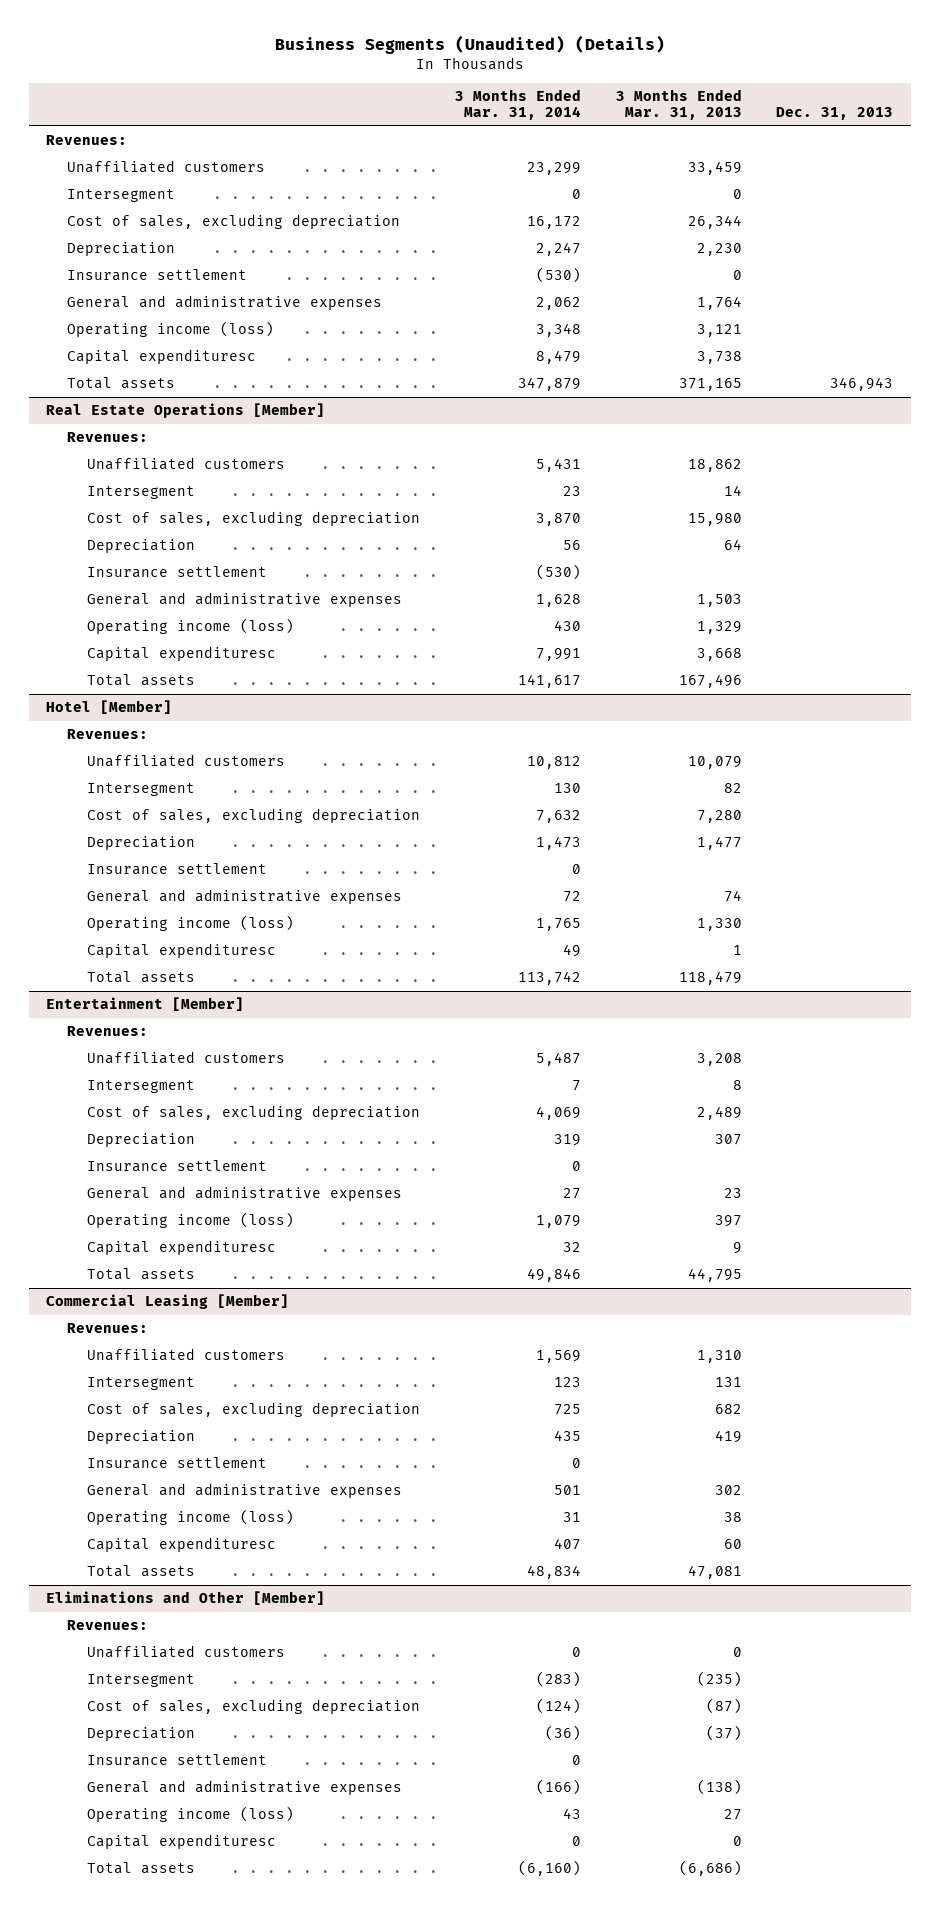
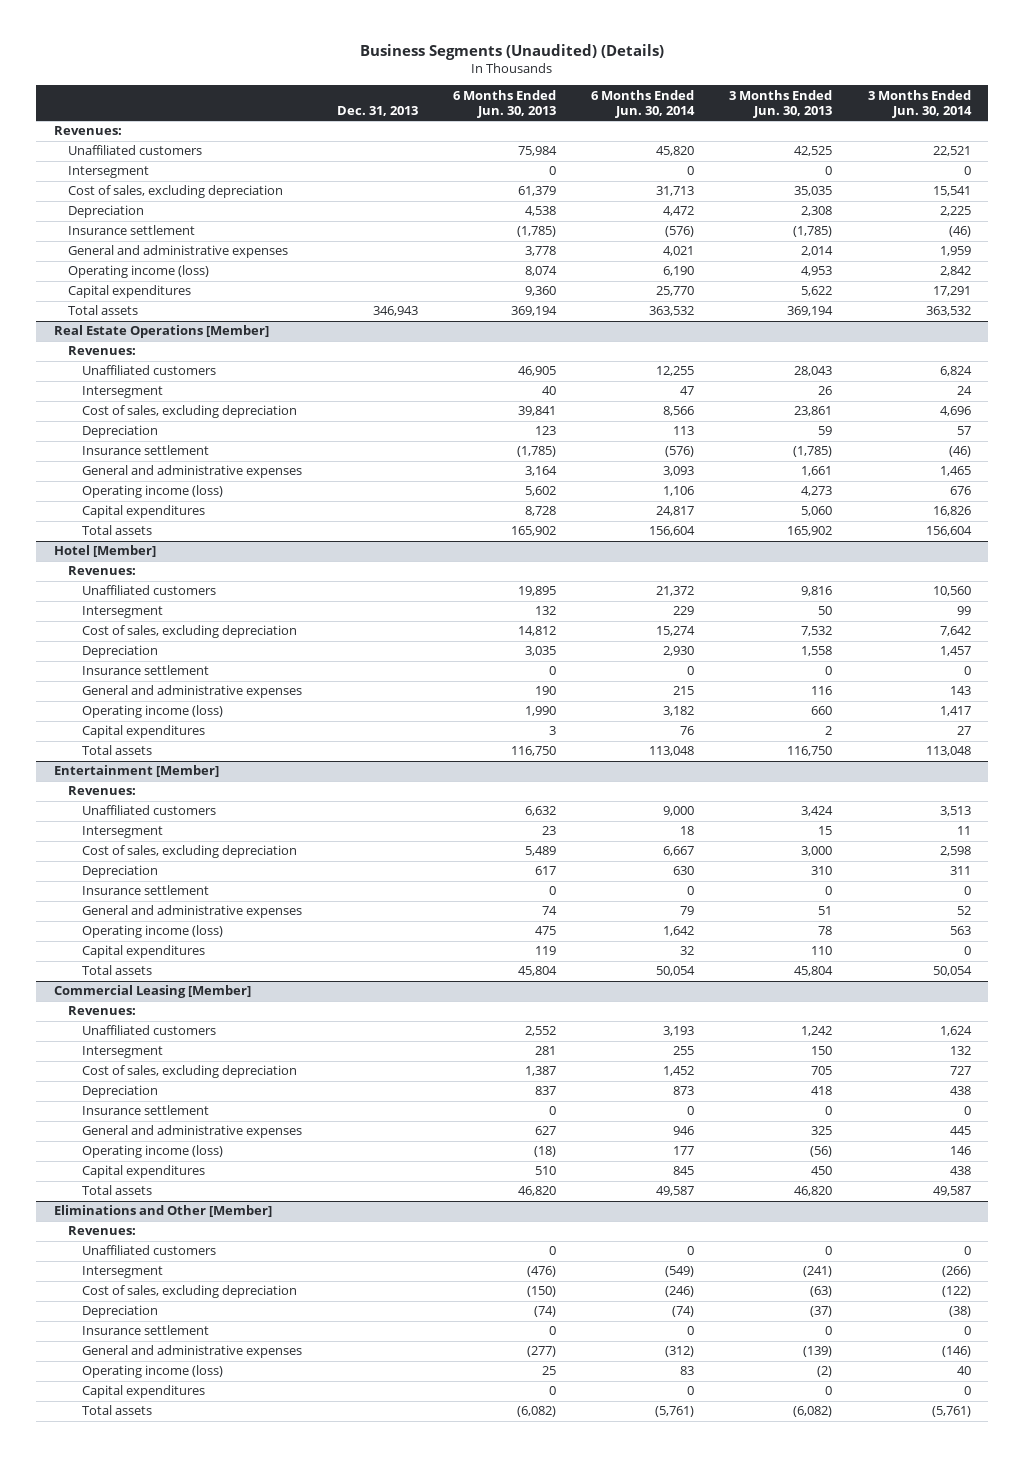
- | 3 Months Ended Mar. 31, 2014 | 3 Months Ended Mar. 31, 2013 | Dec. 31, 2013
+ | Dec. 31, 2013 | 6 Months Ended Jun. 30, 2013 | 6 Months Ended Jun. 30, 2014 | 3 Months Ended Jun. 30, 2013 | 3 Months Ended Jun. 30, 2014
- Capital expendituresc | 8,479 | 3,738 |
+ Capital expenditures | | 9,360 | 25,770 | 5,622 | 17,291
@ Real Estate Operations [Member]
- Capital expendituresc | 7,991 | 3,668 |
+ Capital expenditures | | 8,728 | 24,817 | 5,060 | 16,826
@ Hotel [Member]
- Capital expendituresc | 49 | 1 |
+ Capital expenditures | | 3 | 76 | 2 | 27
@ Entertainment [Member]
- Capital expendituresc | 32 | 9 |
+ Capital expenditures | | 119 | 32 | 110 | 0
@ Commercial Leasing [Member]
- Capital expendituresc | 407 | 60 |
+ Capital expenditures | | 510 | 845 | 450 | 438
@ Eliminations and Other [Member]
- Capital expendituresc | 0 | 0 |
+ Capital expenditures | | 0 | 0 | 0 | 0

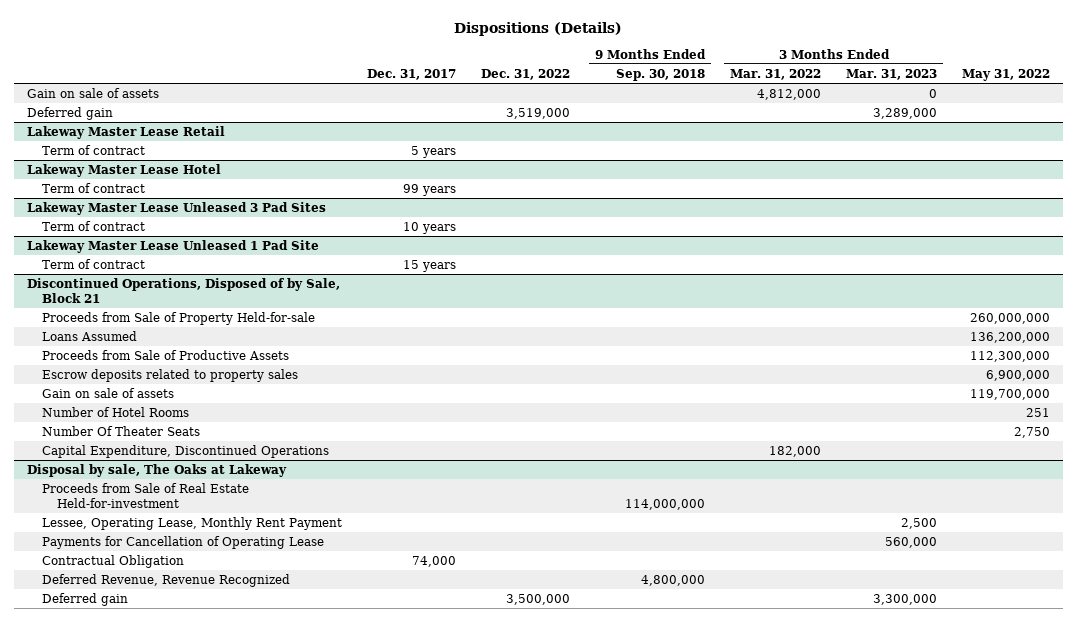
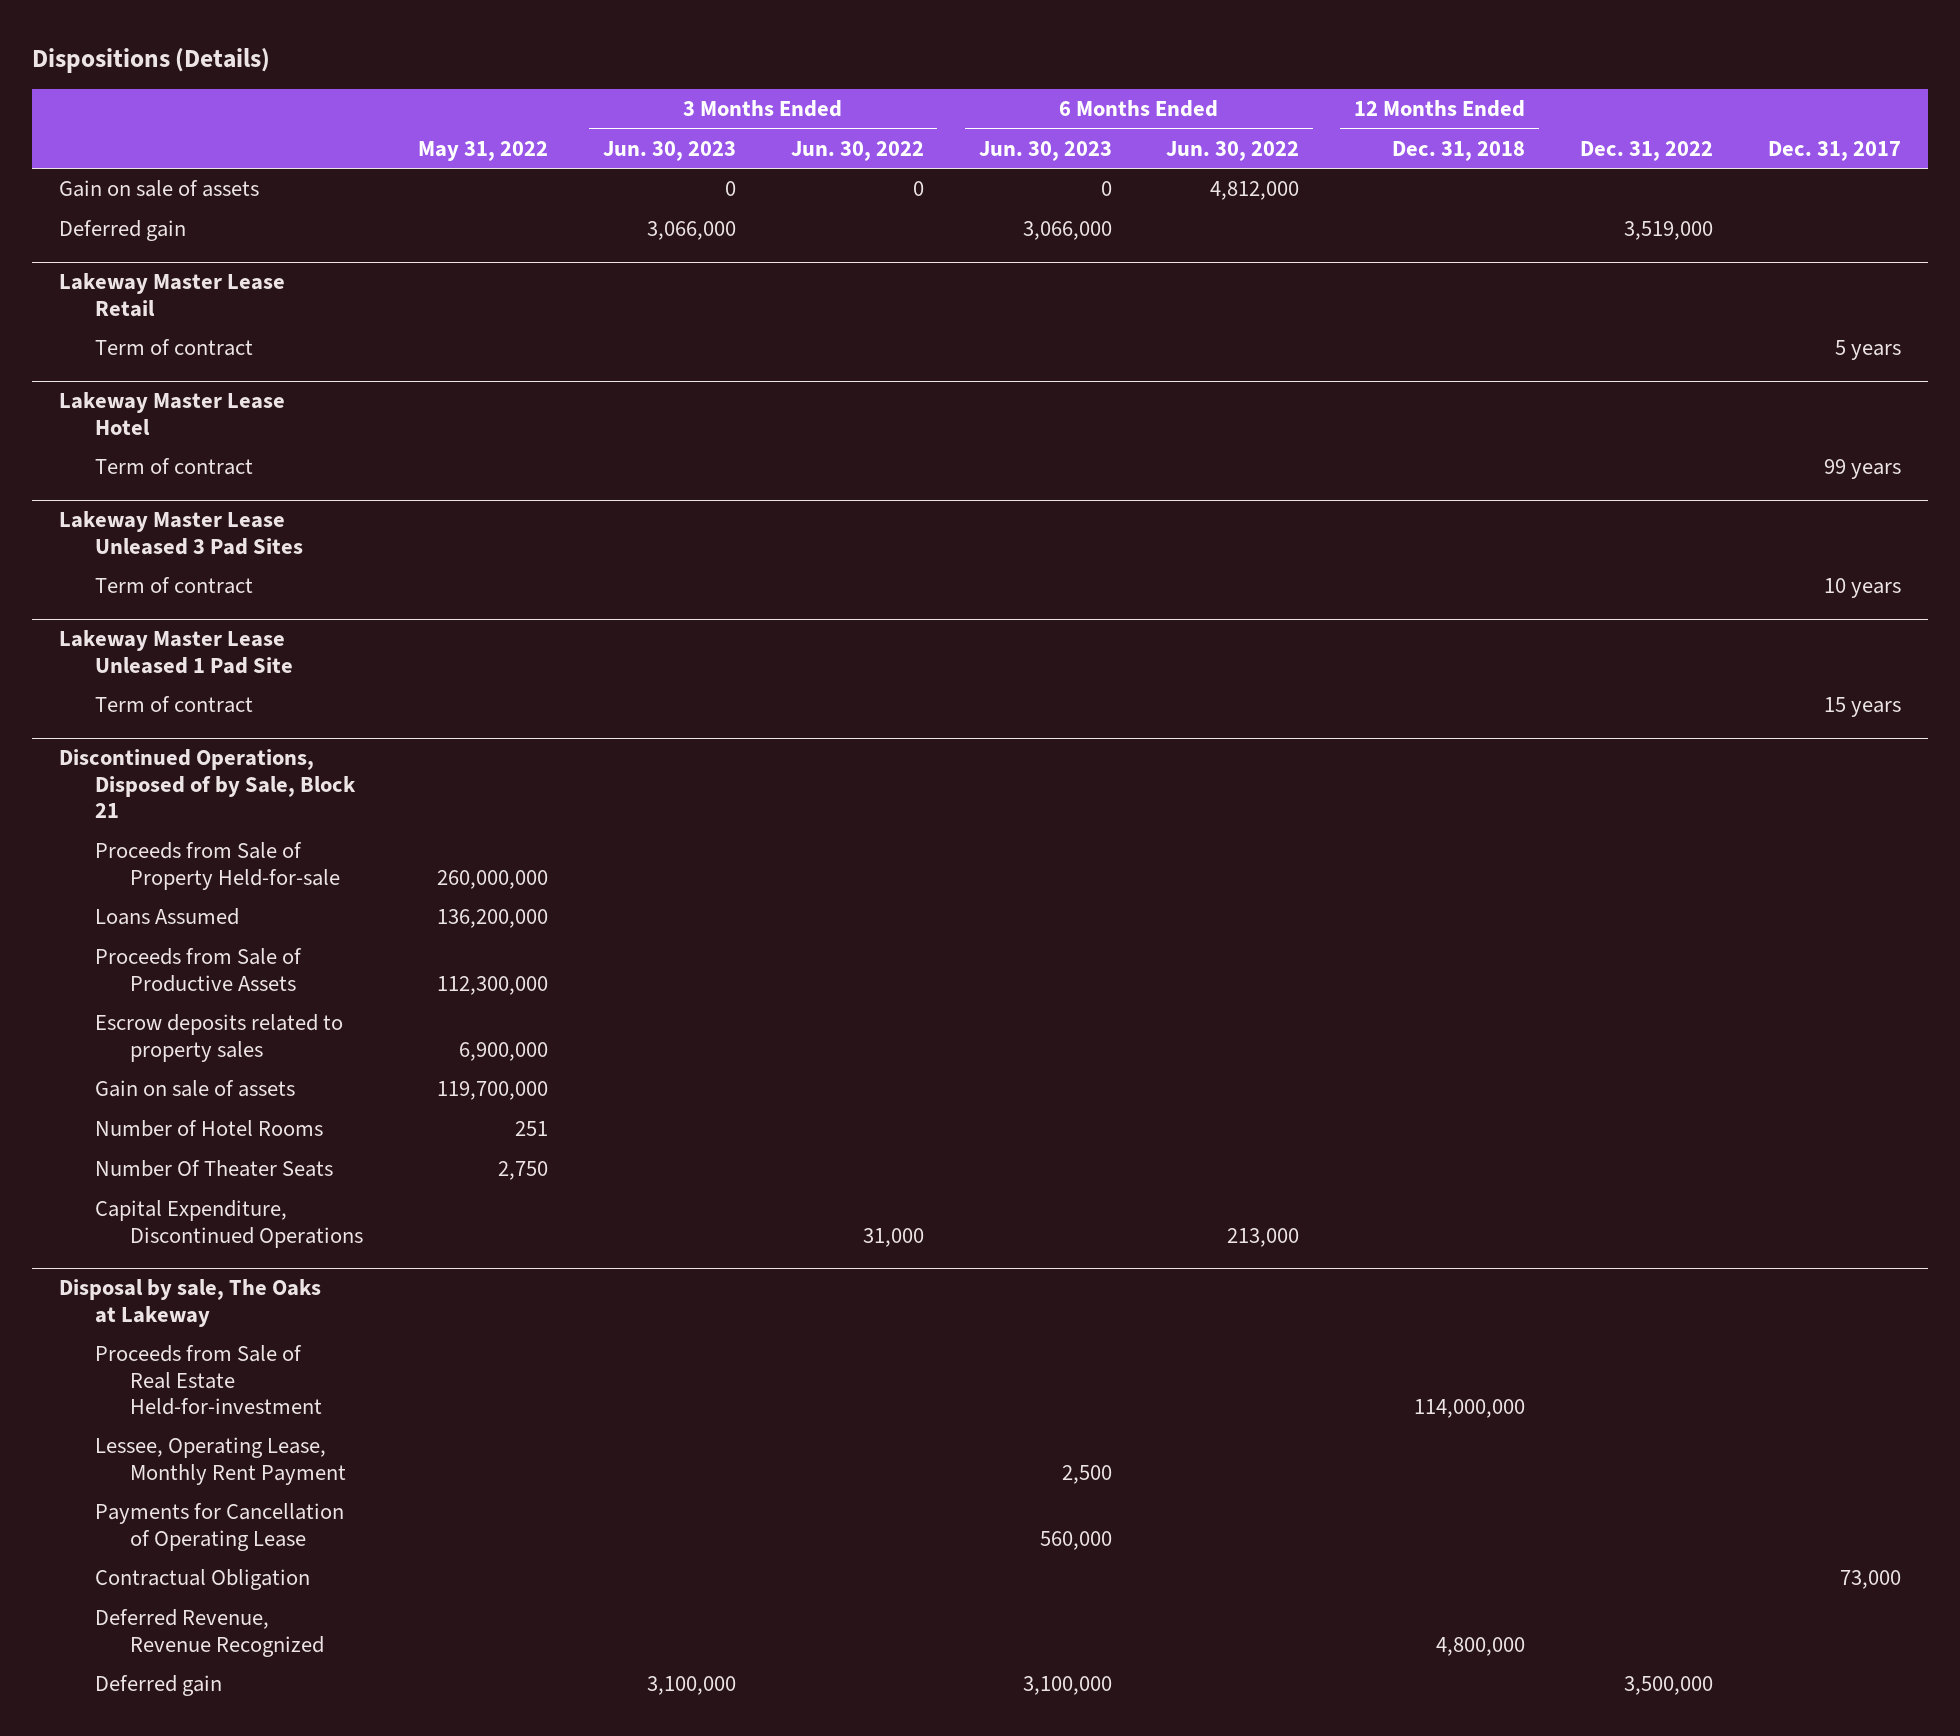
- | Dec. 31, 2017 | Dec. 31, 2022 | 9 Months Ended Sep. 30, 2018 | 3 Months Ended Mar. 31, 2022 | 3 Months Ended Mar. 31, 2023 | May 31, 2022
+ | May 31, 2022 | 3 Months Ended Jun. 30, 2023 | 3 Months Ended Jun. 30, 2022 | 6 Months Ended Jun. 30, 2023 | 6 Months Ended Jun. 30, 2022 | 12 Months Ended Dec. 31, 2018 | Dec. 31, 2022 | Dec. 31, 2017
@ Disposal by sale, The Oaks at Lakeway
- Contractual Obligation | 74,000 | | | | |
+ Contractual Obligation | | | | | | | | 73,000

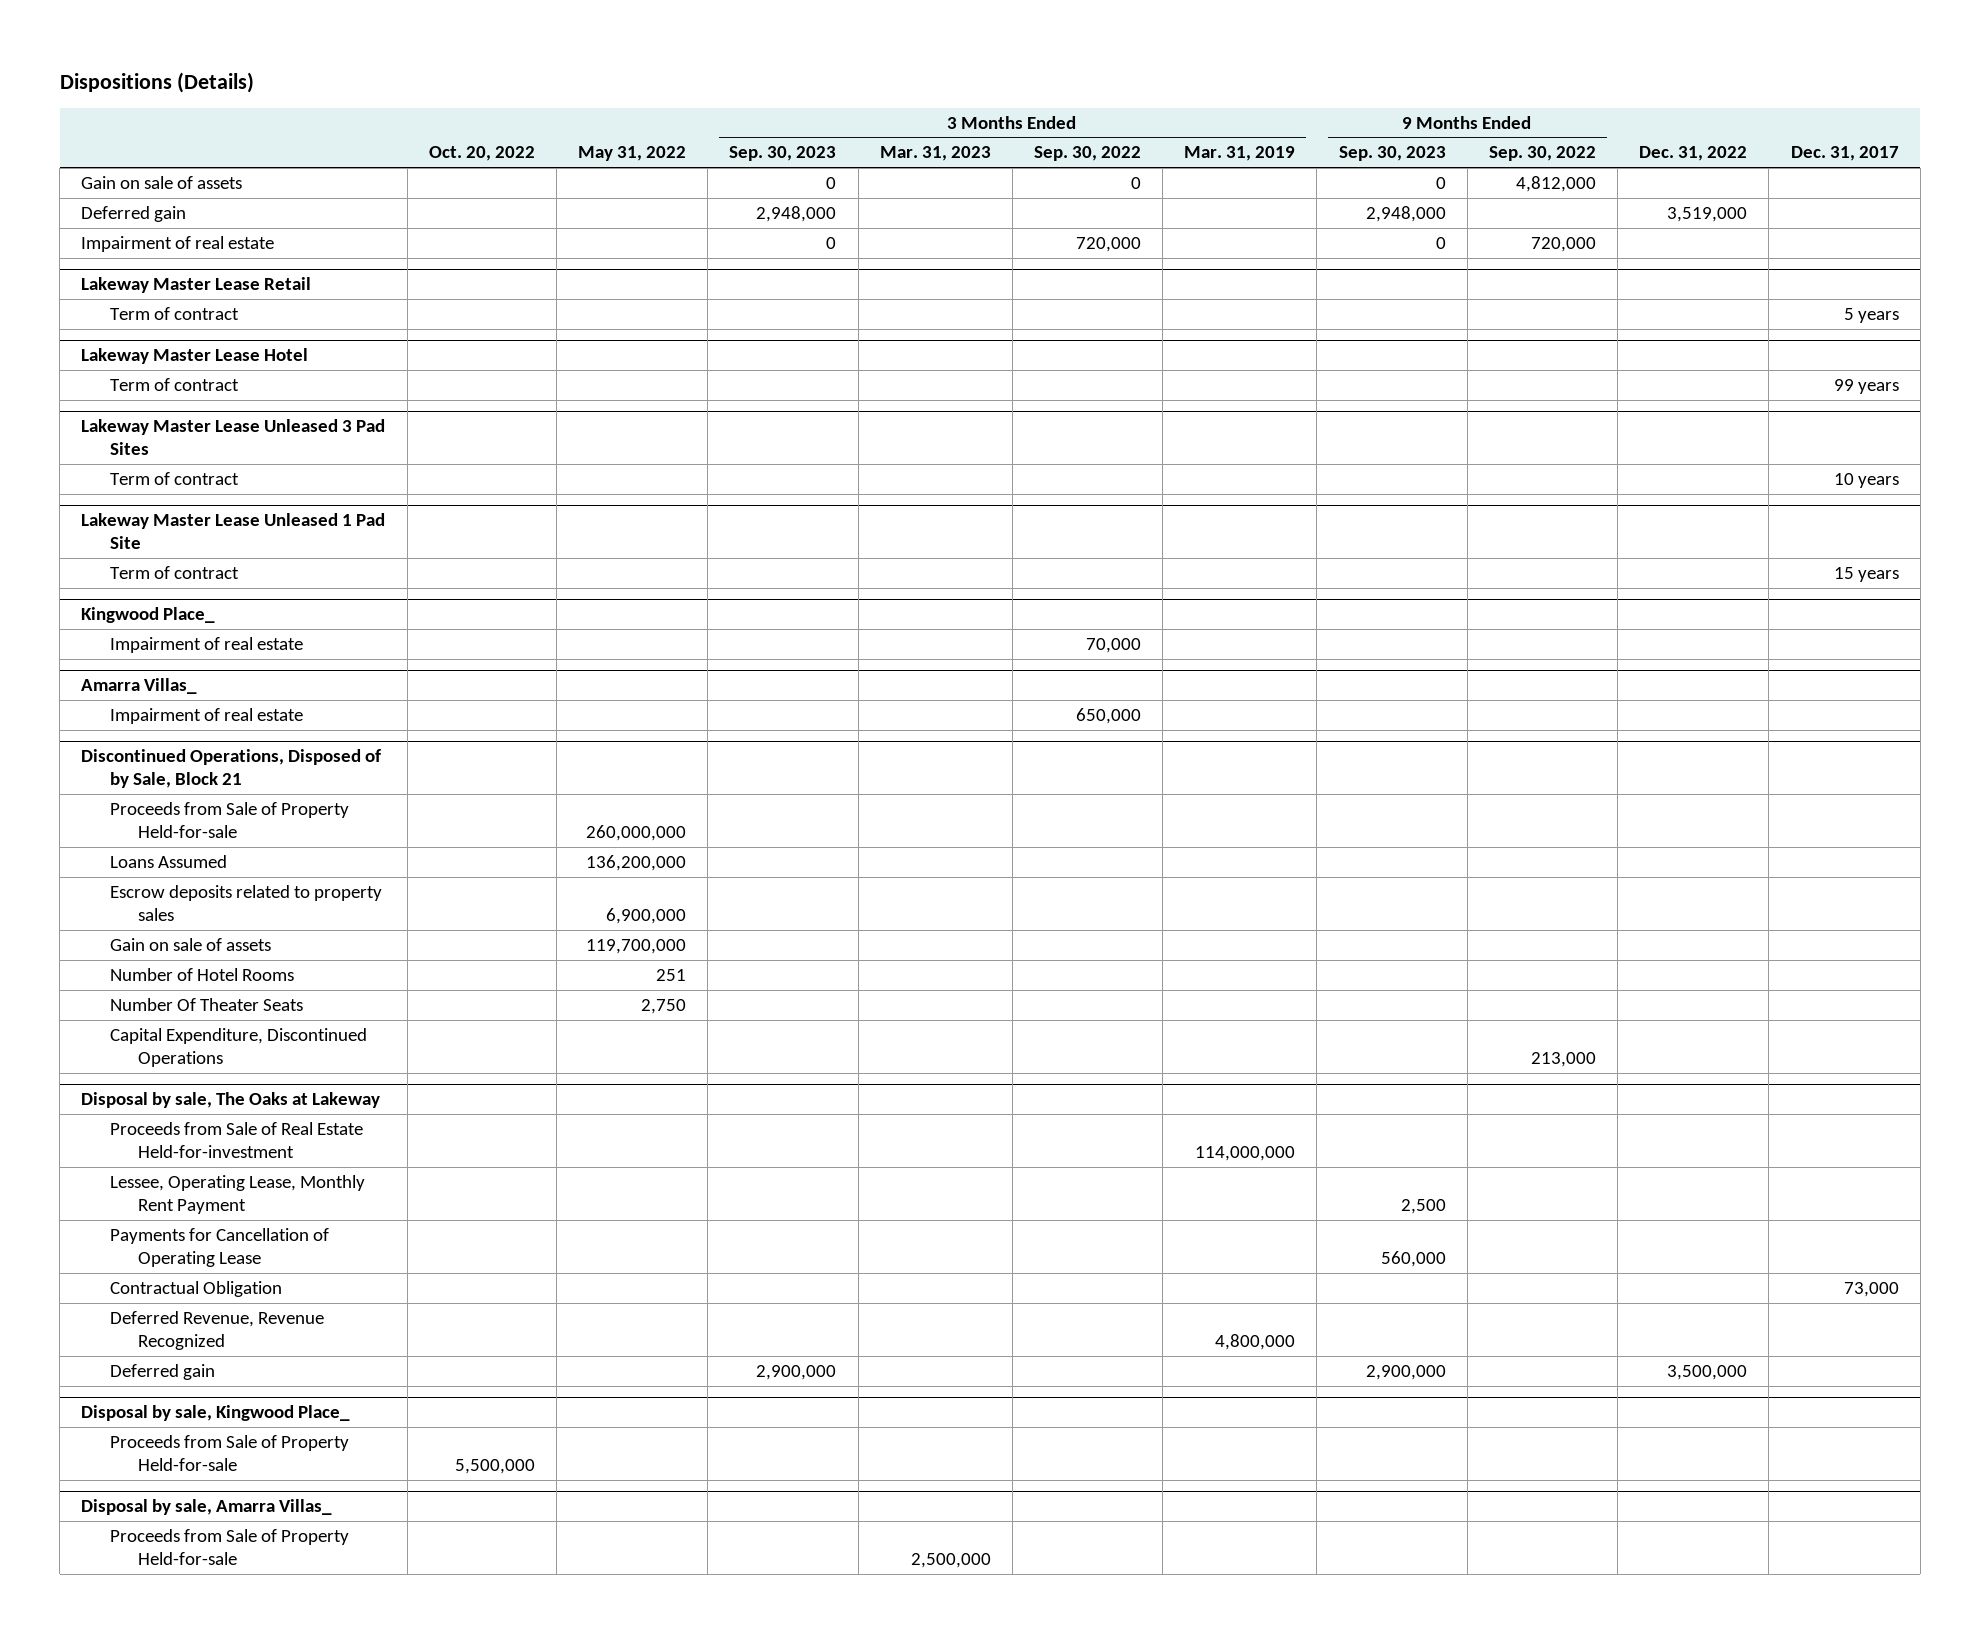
- | May 31, 2022 | 3 Months Ended Jun. 30, 2023 | 3 Months Ended Jun. 30, 2022 | 6 Months Ended Jun. 30, 2023 | 6 Months Ended Jun. 30, 2022 | 12 Months Ended Dec. 31, 2018 | Dec. 31, 2022 | Dec. 31, 2017
+ | Oct. 20, 2022 | May 31, 2022 | 3 Months Ended Sep. 30, 2023 | 3 Months Ended Mar. 31, 2023 | 3 Months Ended Sep. 30, 2022 | 3 Months Ended Mar. 31, 2019 | 9 Months Ended Sep. 30, 2023 | 9 Months Ended Sep. 30, 2022 | Dec. 31, 2022 | Dec. 31, 2017
+ Impairment of real estate | | | 0 | | 720,000 | | 0 | 720,000 | |
+ Kingwood Place_
+ Impairment of real estate | | | | | 70,000 | | | | |
+ Amarra Villas_
+ Impairment of real estate | | | | | 650,000 | | | | |
@ Discontinued Operations, Disposed of by Sale, Block 21
- Proceeds from Sale of Productive Assets | 112,300,000 | | | | | | |
+ Disposal by sale, Kingwood Place_
+ Proceeds from Sale of Property Held-for-sale | 5,500,000 | | | | | | | | |
+ Disposal by sale, Amarra Villas_
+ Proceeds from Sale of Property Held-for-sale | | | | 2,500,000 | | | | | |

